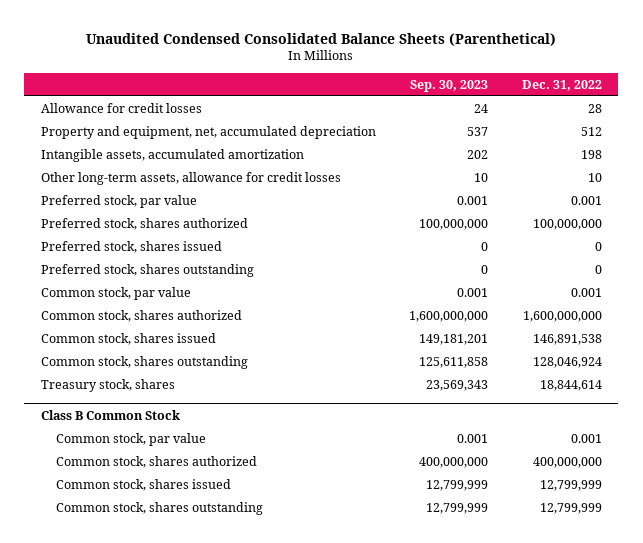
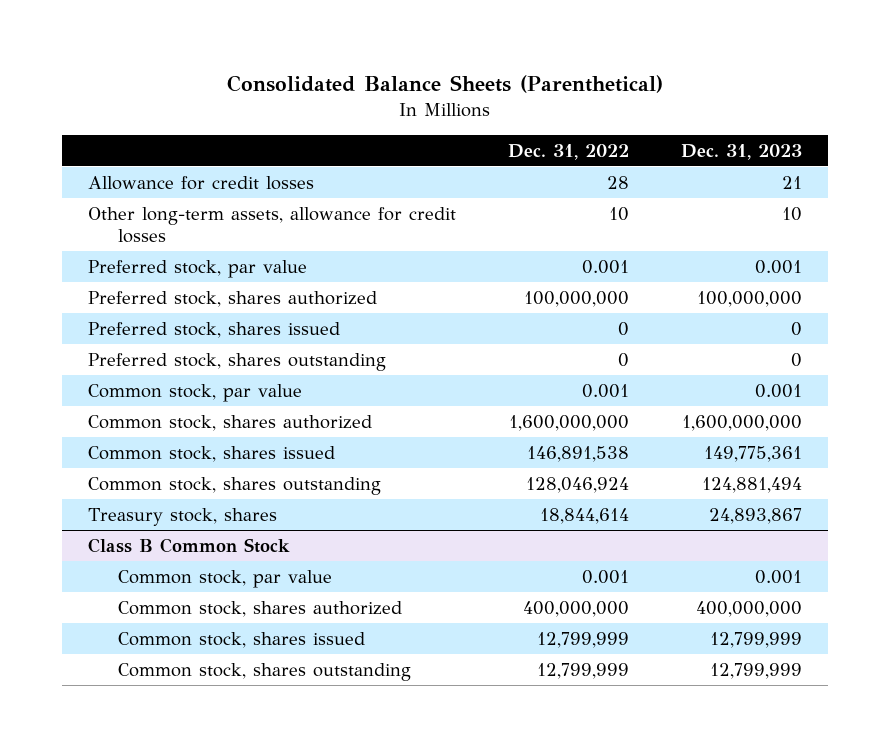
- Unaudited Condensed Consolidated Balance Sheets (Parenthetical)
+ Consolidated Balance Sheets (Parenthetical)
- | Sep. 30, 2023 | Dec. 31, 2022
+ | Dec. 31, 2022 | Dec. 31, 2023
- Property and equipment, net, accumulated depreciation | 537 | 512
- Intangible assets, accumulated amortization | 202 | 198

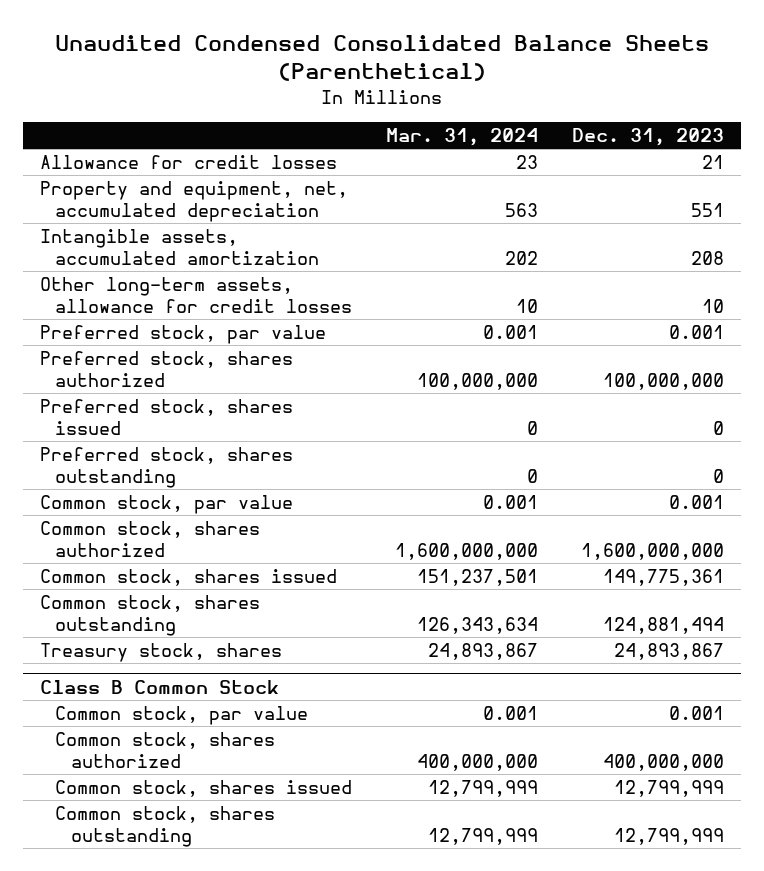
- Consolidated Balance Sheets (Parenthetical)
+ Unaudited Condensed Consolidated Balance Sheets (Parenthetical)
- | Dec. 31, 2022 | Dec. 31, 2023
+ | Mar. 31, 2024 | Dec. 31, 2023
+ Property and equipment, net, accumulated depreciation | 563 | 551
+ Intangible assets, accumulated amortization | 202 | 208

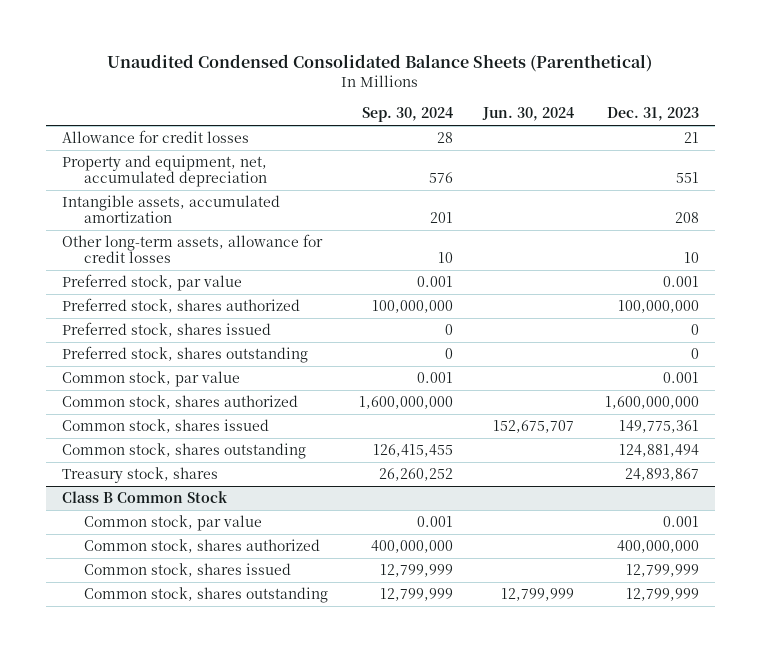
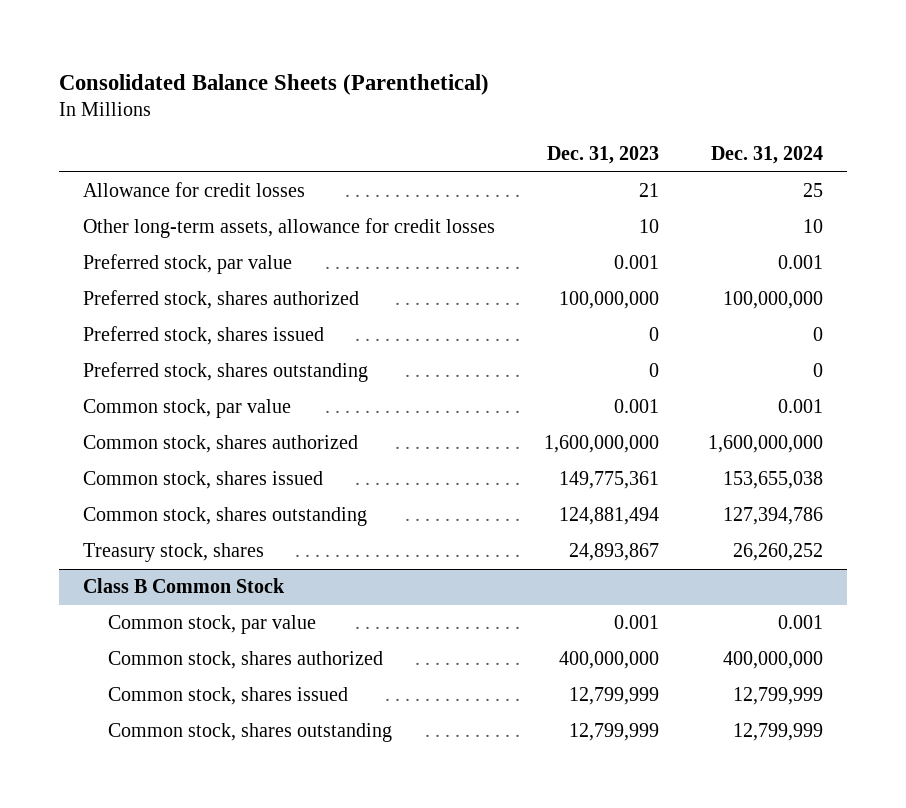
- Unaudited Condensed Consolidated Balance Sheets (Parenthetical)
+ Consolidated Balance Sheets (Parenthetical)
- | Sep. 30, 2024 | Jun. 30, 2024 | Dec. 31, 2023
+ | Dec. 31, 2023 | Dec. 31, 2024
- Property and equipment, net, accumulated depreciation | 576 | | 551
- Intangible assets, accumulated amortization | 201 | | 208

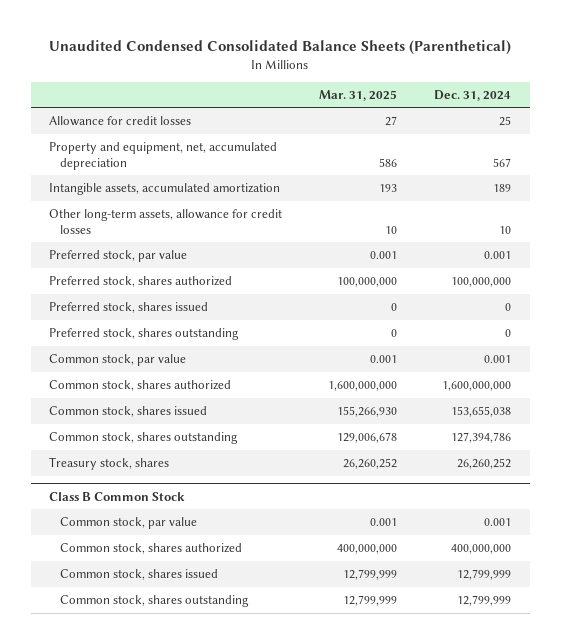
- Consolidated Balance Sheets (Parenthetical)
+ Unaudited Condensed Consolidated Balance Sheets (Parenthetical)
- | Dec. 31, 2023 | Dec. 31, 2024
+ | Mar. 31, 2025 | Dec. 31, 2024
+ Property and equipment, net, accumulated depreciation | 586 | 567
+ Intangible assets, accumulated amortization | 193 | 189

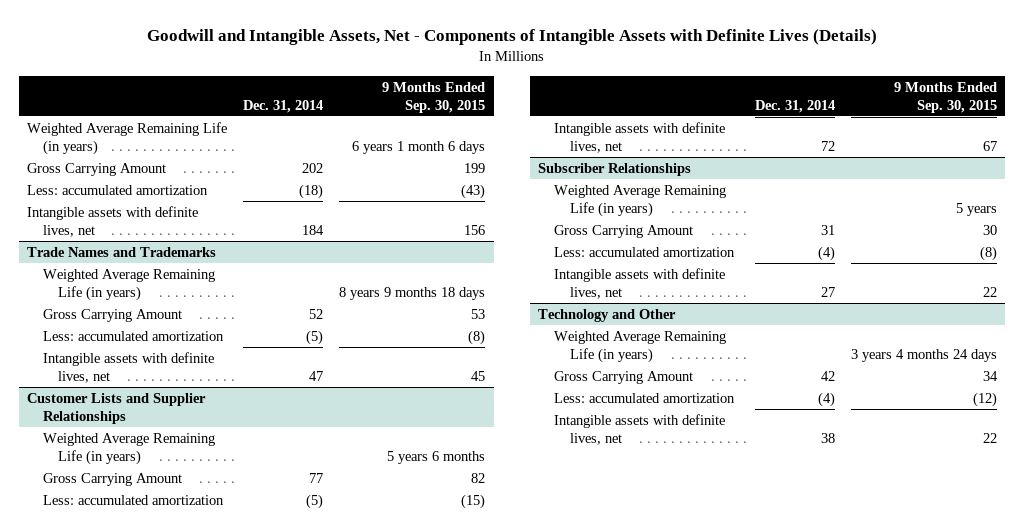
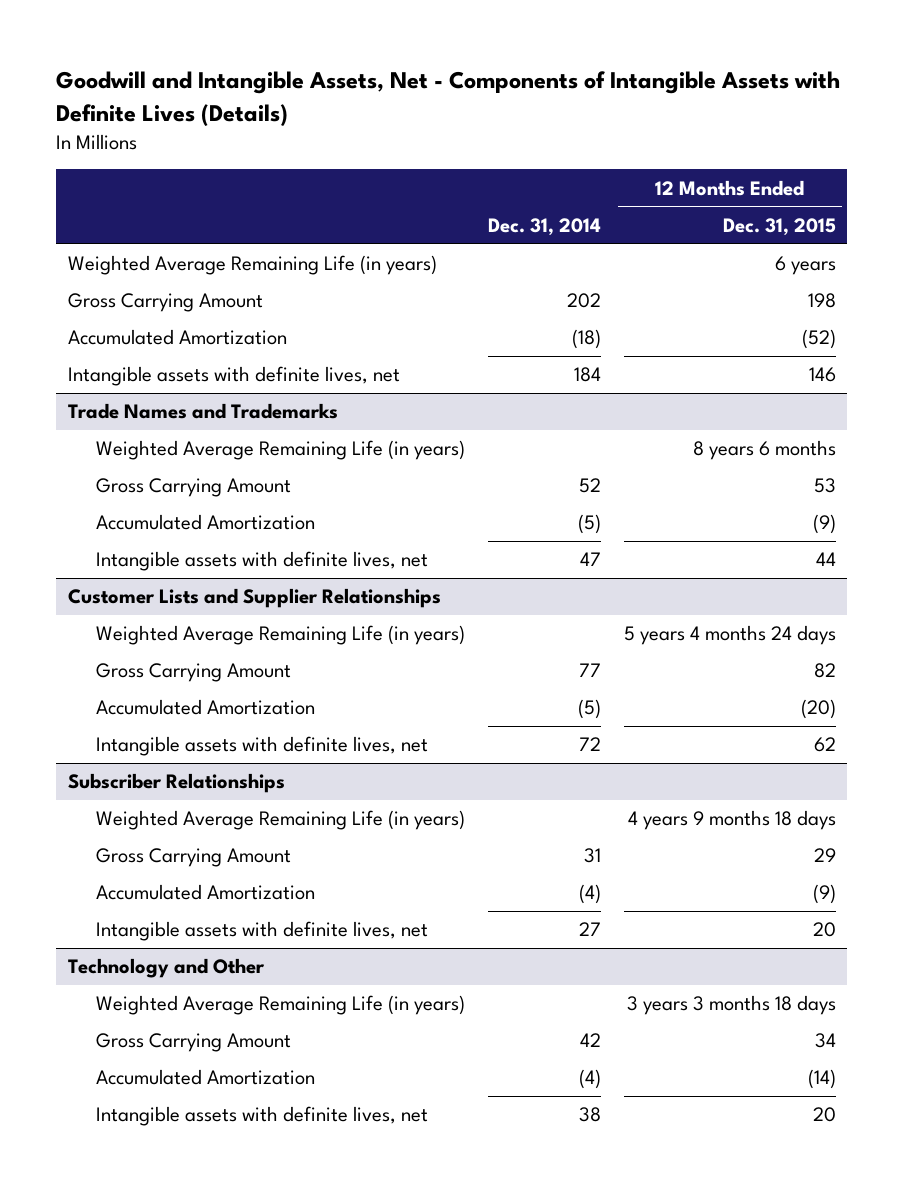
- | Dec. 31, 2014 | 9 Months Ended Sep. 30, 2015
+ | Dec. 31, 2014 | 12 Months Ended Dec. 31, 2015
- Less: accumulated amortization | (18) | (43)
+ Accumulated Amortization | (18) | (52)
@ Trade Names and Trademarks
- Less: accumulated amortization | (5) | (8)
+ Accumulated Amortization | (5) | (9)
@ Customer Lists and Supplier Relationships
- Less: accumulated amortization | (5) | (15)
+ Accumulated Amortization | (5) | (20)
@ Subscriber Relationships
- Less: accumulated amortization | (4) | (8)
+ Accumulated Amortization | (4) | (9)
@ Technology and Other
- Less: accumulated amortization | (4) | (12)
+ Accumulated Amortization | (4) | (14)

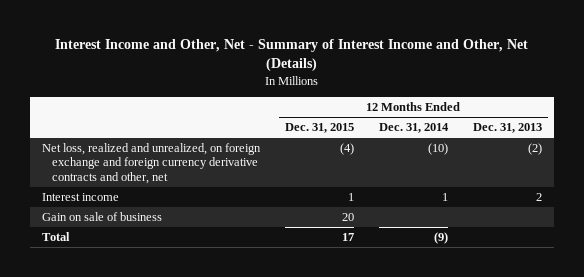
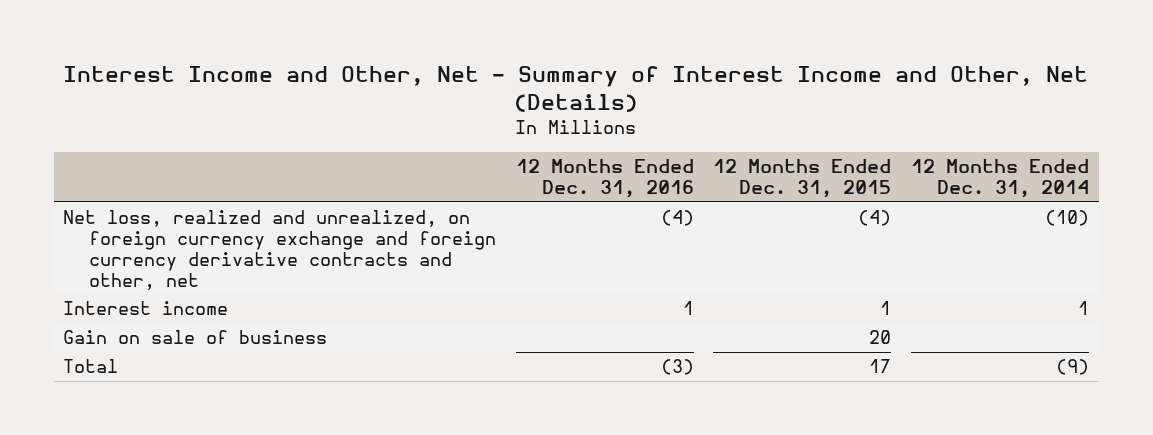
- | 12 Months Ended Dec. 31, 2015 | 12 Months Ended Dec. 31, 2014 | 12 Months Ended Dec. 31, 2013
+ | 12 Months Ended Dec. 31, 2016 | 12 Months Ended Dec. 31, 2015 | 12 Months Ended Dec. 31, 2014
- Net loss, realized and unrealized, on foreign exchange and foreign currency derivative contracts and other, net | (4) | (10) | (2)
+ Net loss, realized and unrealized, on foreign currency exchange and foreign currency derivative contracts and other, net | (4) | (4) | (10)

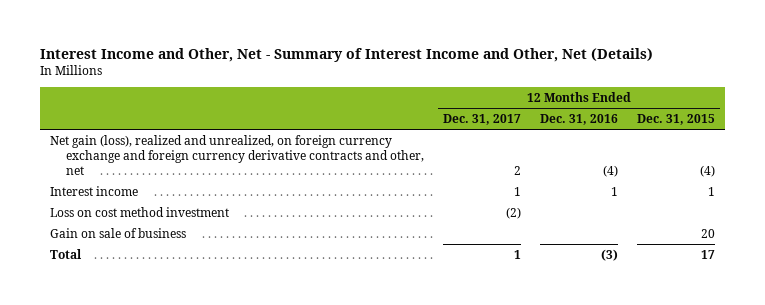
- | 12 Months Ended Dec. 31, 2016 | 12 Months Ended Dec. 31, 2015 | 12 Months Ended Dec. 31, 2014
+ | 12 Months Ended Dec. 31, 2017 | 12 Months Ended Dec. 31, 2016 | 12 Months Ended Dec. 31, 2015
- Net loss, realized and unrealized, on foreign currency exchange and foreign currency derivative contracts and other, net | (4) | (4) | (10)
+ Net gain (loss), realized and unrealized, on foreign currency exchange and foreign currency derivative contracts and other, net | 2 | (4) | (4)
+ Loss on cost method investment | (2) | |

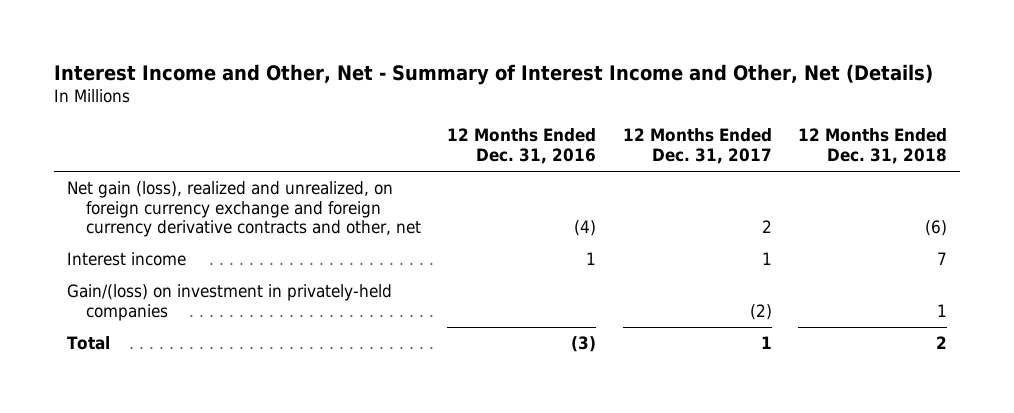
- | 12 Months Ended Dec. 31, 2017 | 12 Months Ended Dec. 31, 2016 | 12 Months Ended Dec. 31, 2015
+ | 12 Months Ended Dec. 31, 2016 | 12 Months Ended Dec. 31, 2017 | 12 Months Ended Dec. 31, 2018
- Loss on cost method investment | (2) | |
- Gain on sale of business | | | 20
+ Gain/(loss) on investment in privately-held companies | | (2) | 1

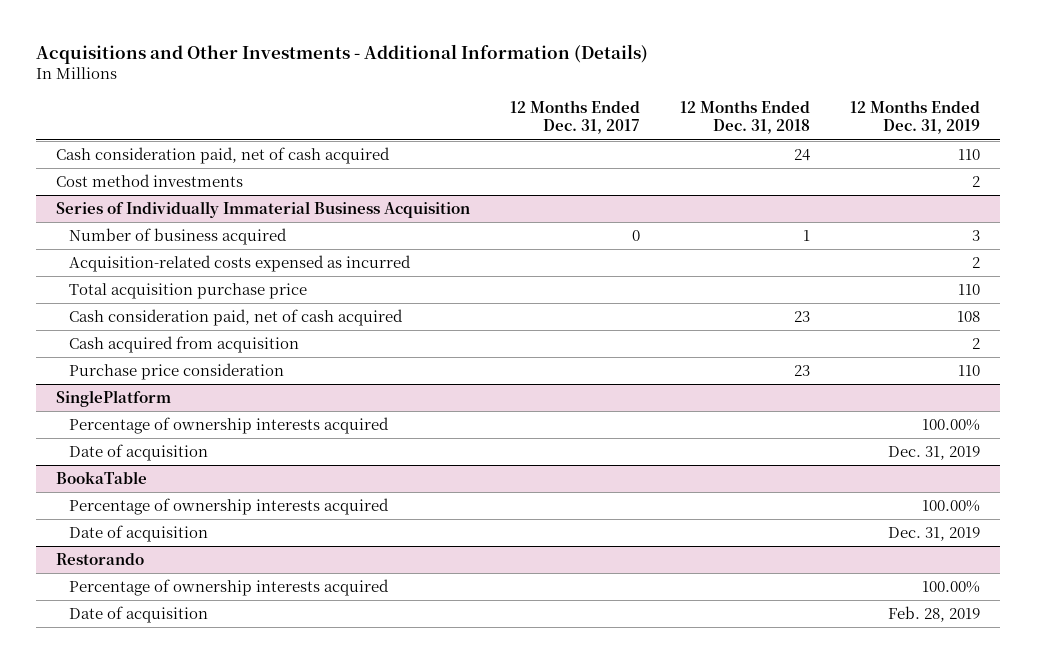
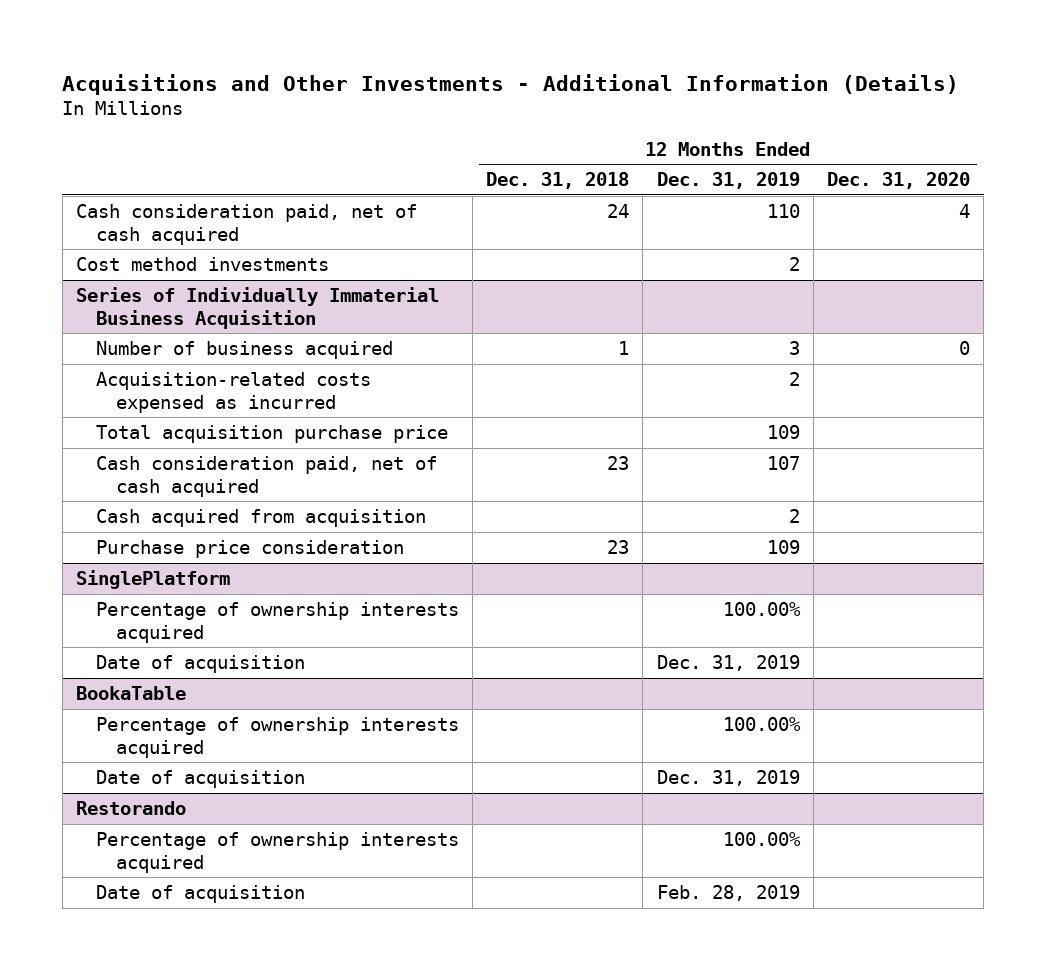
- | 12 Months Ended Dec. 31, 2017 | 12 Months Ended Dec. 31, 2018 | 12 Months Ended Dec. 31, 2019
+ | 12 Months Ended Dec. 31, 2018 | 12 Months Ended Dec. 31, 2019 | 12 Months Ended Dec. 31, 2020
@ Series of Individually Immaterial Business Acquisition
- Total acquisition purchase price | | | 110
- Cash consideration paid, net of cash acquired | | 23 | 108
+ Total acquisition purchase price | | 109 |
+ Cash consideration paid, net of cash acquired | 23 | 107 |
- Purchase price consideration | | 23 | 110
+ Purchase price consideration | 23 | 109 |

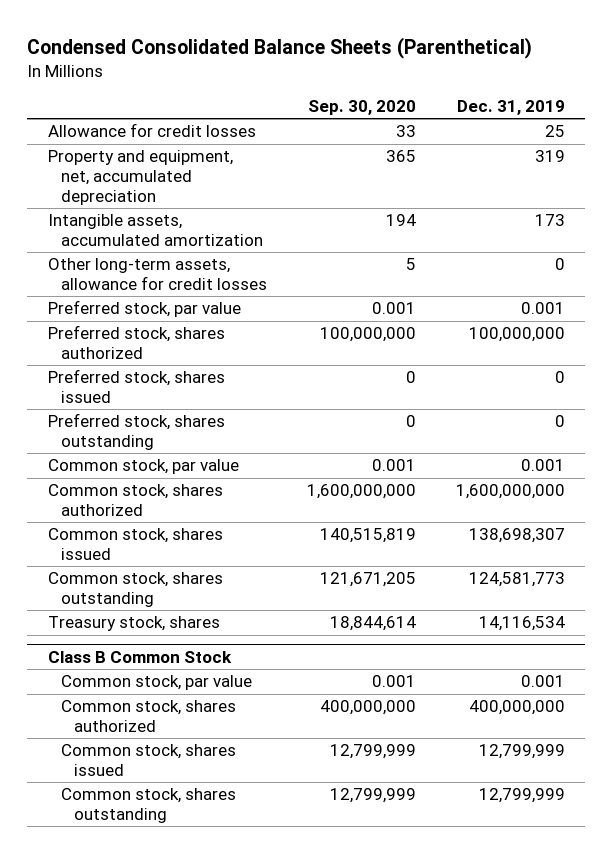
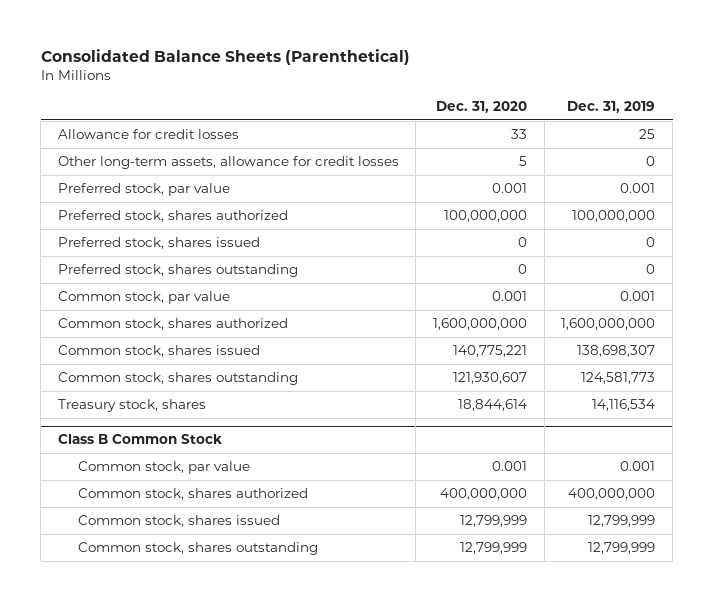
- Condensed Consolidated Balance Sheets (Parenthetical)
+ Consolidated Balance Sheets (Parenthetical)
- | Sep. 30, 2020 | Dec. 31, 2019
+ | Dec. 31, 2020 | Dec. 31, 2019
- Property and equipment, net, accumulated depreciation | 365 | 319
- Intangible assets, accumulated amortization | 194 | 173

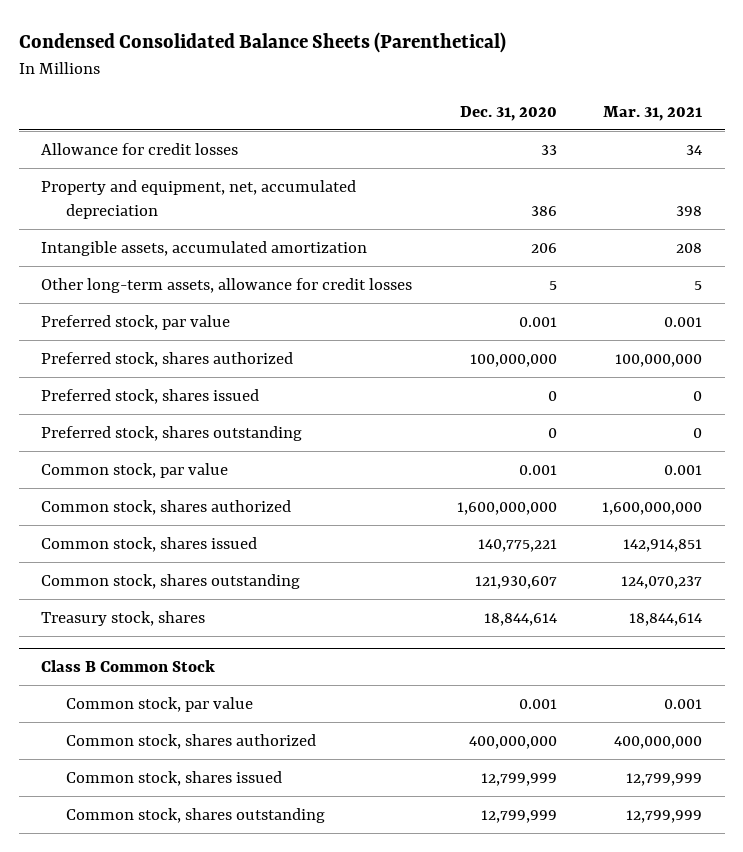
- Consolidated Balance Sheets (Parenthetical)
+ Condensed Consolidated Balance Sheets (Parenthetical)
- | Dec. 31, 2020 | Dec. 31, 2019
+ | Dec. 31, 2020 | Mar. 31, 2021
+ Property and equipment, net, accumulated depreciation | 386 | 398
+ Intangible assets, accumulated amortization | 206 | 208

